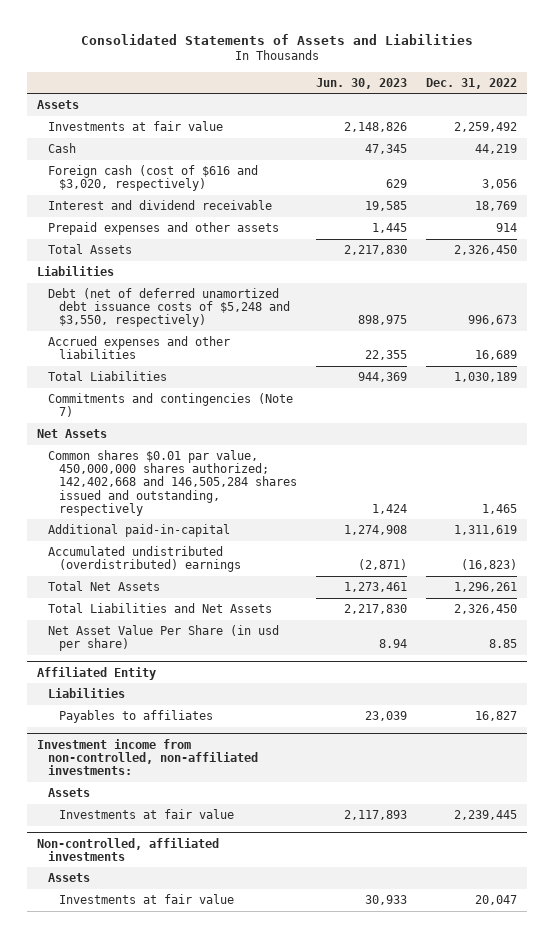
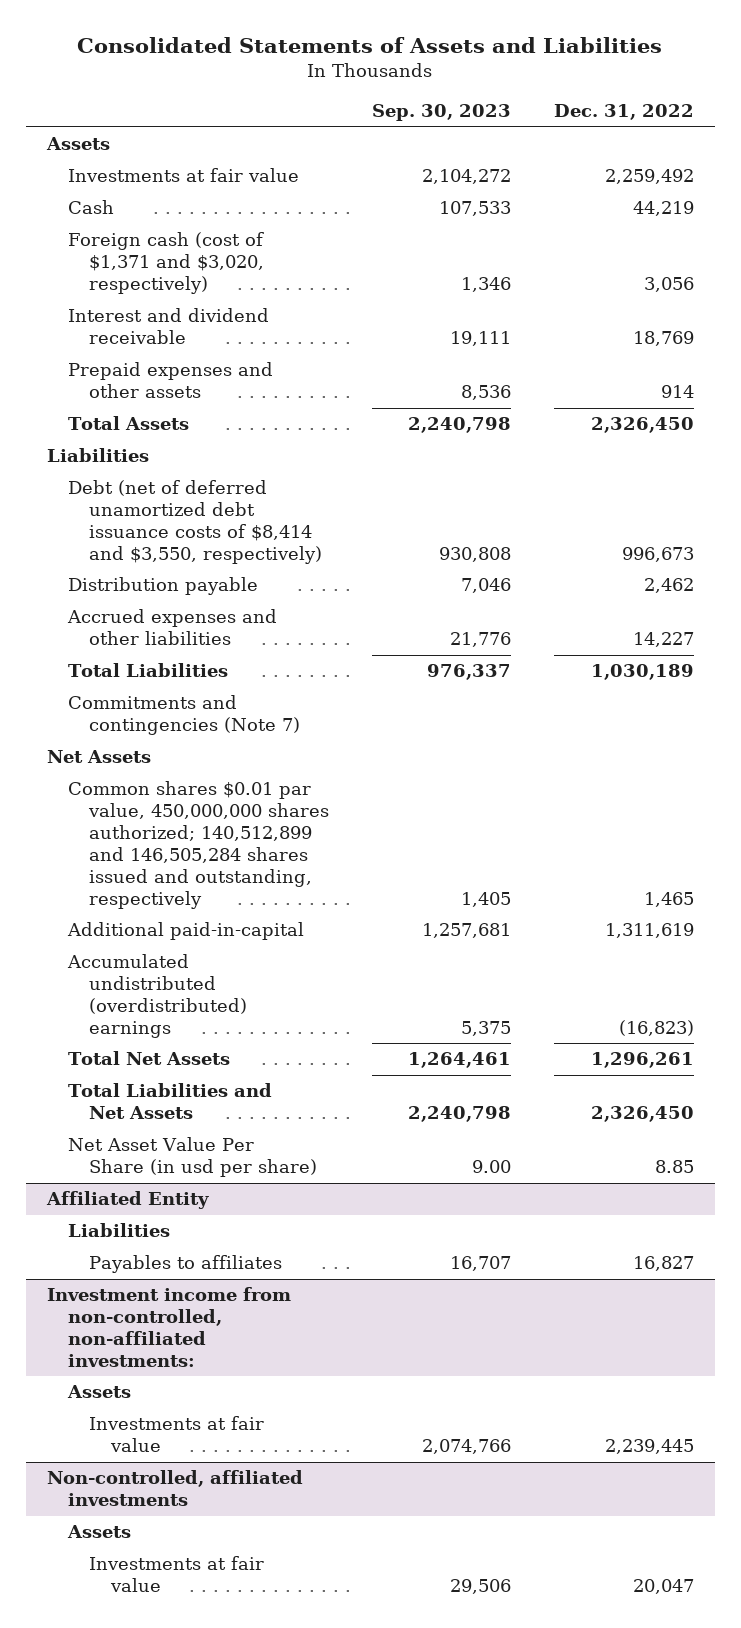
- | Jun. 30, 2023 | Dec. 31, 2022
+ | Sep. 30, 2023 | Dec. 31, 2022
- Foreign cash (cost of $616 and $3,020, respectively) | 629 | 3,056
+ Foreign cash (cost of $1,371 and $3,020, respectively) | 1,346 | 3,056
- Debt (net of deferred unamortized debt issuance costs of $5,248 and $3,550, respectively) | 898,975 | 996,673
- Accrued expenses and other liabilities | 22,355 | 16,689
+ Debt (net of deferred unamortized debt issuance costs of $8,414 and $3,550, respectively) | 930,808 | 996,673
+ Distribution payable | 7,046 | 2,462
+ Accrued expenses and other liabilities | 21,776 | 14,227
- Common shares $0.01 par value, 450,000,000 shares authorized; 142,402,668 and 146,505,284 shares issued and outstanding, respectively | 1,424 | 1,465
+ Common shares $0.01 par value, 450,000,000 shares authorized; 140,512,899 and 146,505,284 shares issued and outstanding, respectively | 1,405 | 1,465

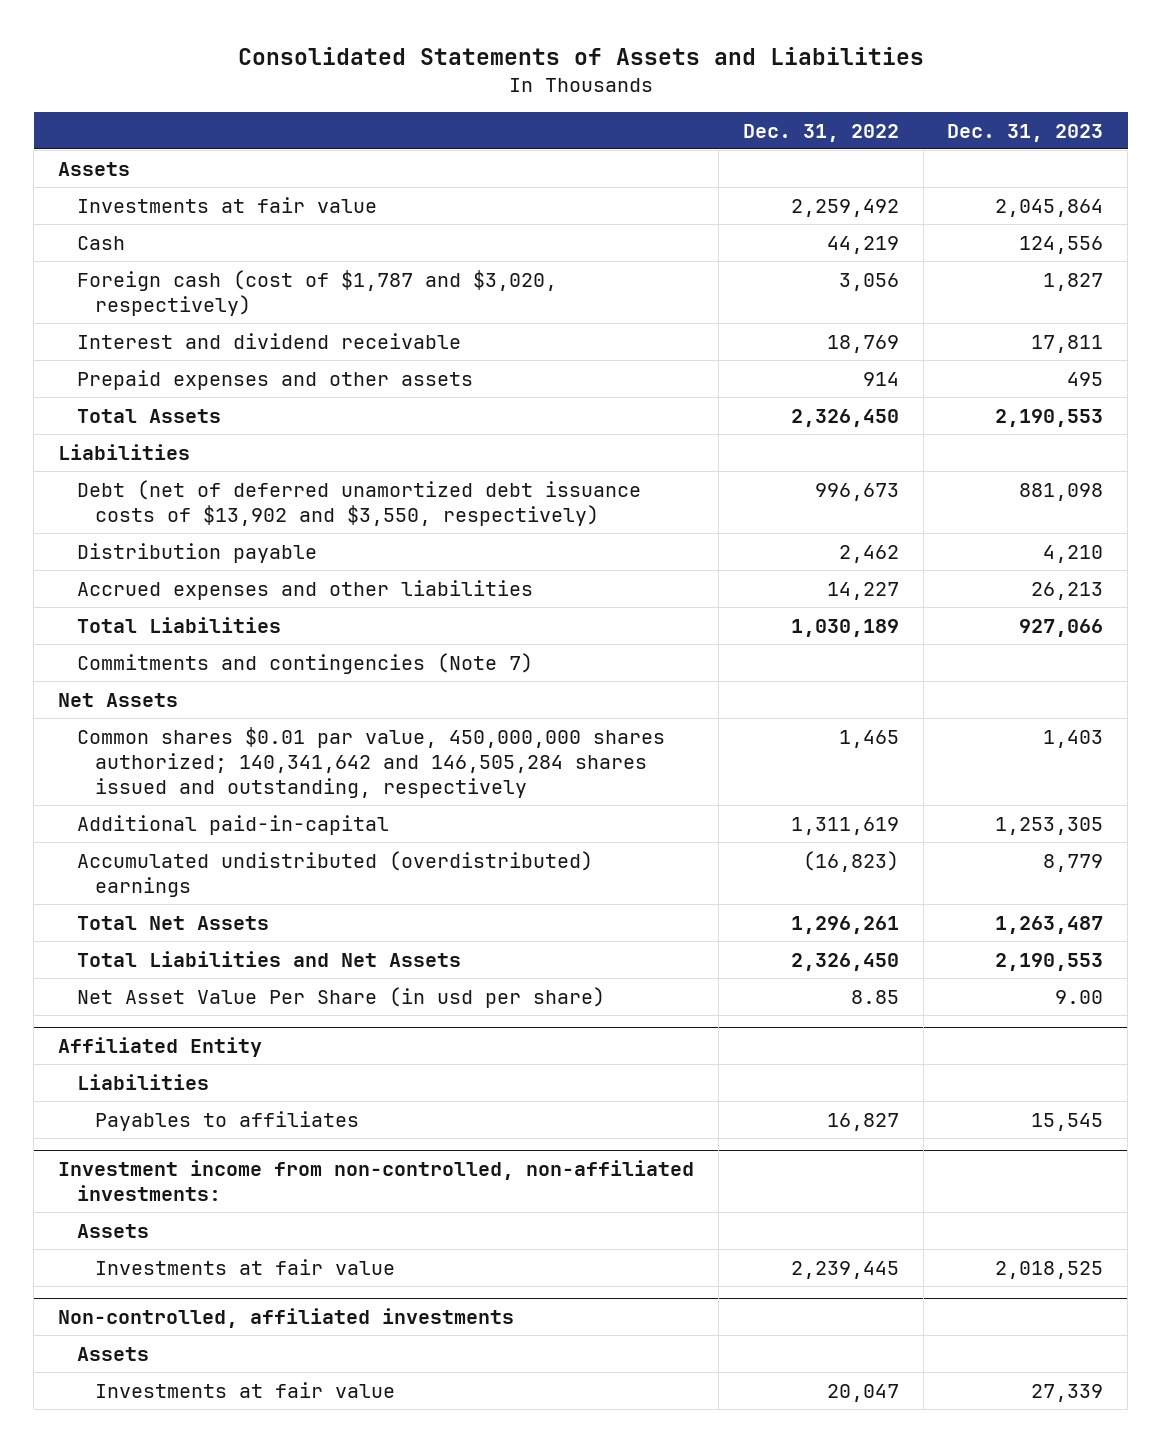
- | Sep. 30, 2023 | Dec. 31, 2022
+ | Dec. 31, 2022 | Dec. 31, 2023
- Foreign cash (cost of $1,371 and $3,020, respectively) | 1,346 | 3,056
+ Foreign cash (cost of $1,787 and $3,020, respectively) | 3,056 | 1,827
- Debt (net of deferred unamortized debt issuance costs of $8,414 and $3,550, respectively) | 930,808 | 996,673
+ Debt (net of deferred unamortized debt issuance costs of $13,902 and $3,550, respectively) | 996,673 | 881,098
- Common shares $0.01 par value, 450,000,000 shares authorized; 140,512,899 and 146,505,284 shares issued and outstanding, respectively | 1,405 | 1,465
+ Common shares $0.01 par value, 450,000,000 shares authorized; 140,341,642 and 146,505,284 shares issued and outstanding, respectively | 1,465 | 1,403

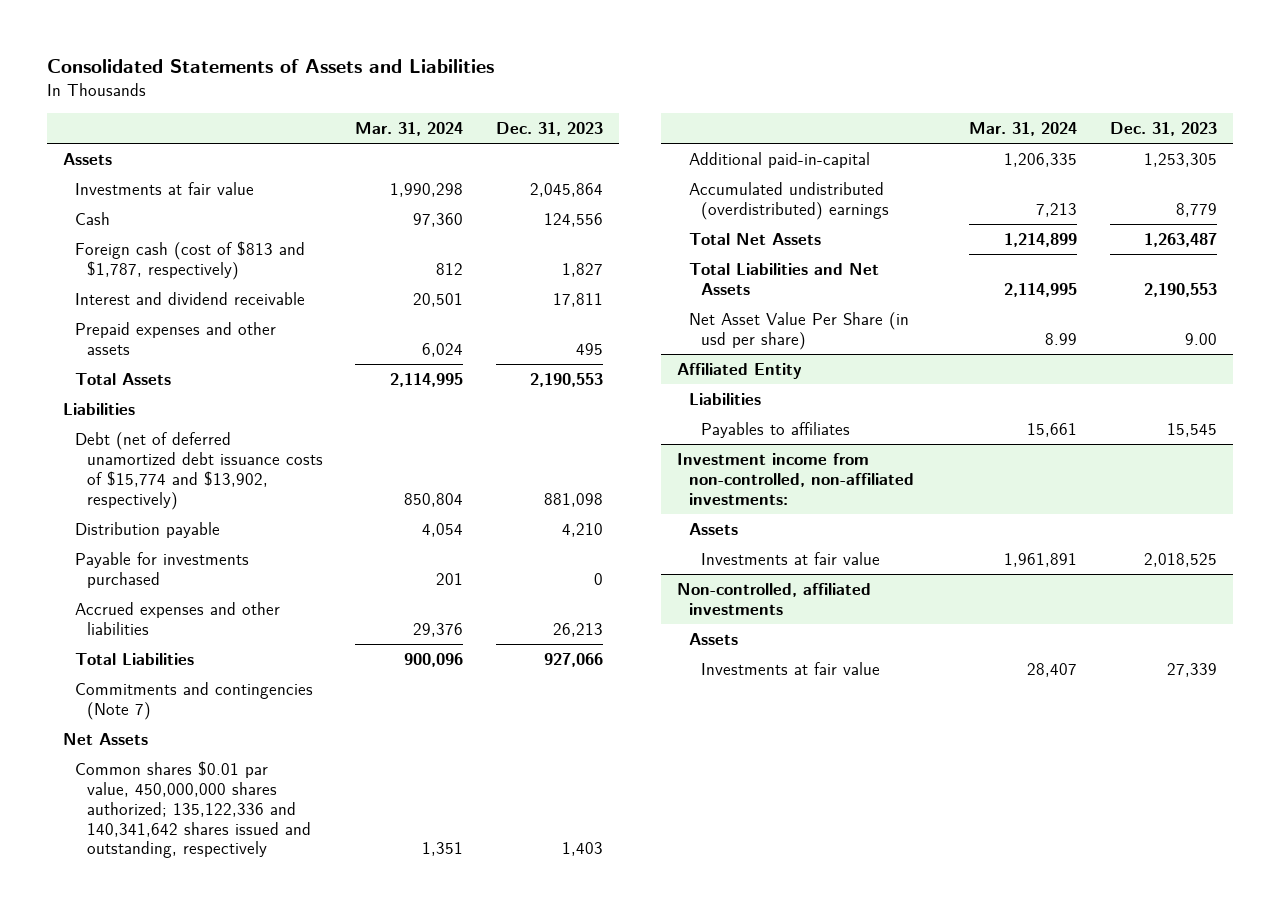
- | Dec. 31, 2022 | Dec. 31, 2023
+ | Mar. 31, 2024 | Dec. 31, 2023
- Foreign cash (cost of $1,787 and $3,020, respectively) | 3,056 | 1,827
+ Foreign cash (cost of $813 and $1,787, respectively) | 812 | 1,827
- Debt (net of deferred unamortized debt issuance costs of $13,902 and $3,550, respectively) | 996,673 | 881,098
+ Debt (net of deferred unamortized debt issuance costs of $15,774 and $13,902, respectively) | 850,804 | 881,098
+ Payable for investments purchased | 201 | 0
- Common shares $0.01 par value, 450,000,000 shares authorized; 140,341,642 and 146,505,284 shares issued and outstanding, respectively | 1,465 | 1,403
+ Common shares $0.01 par value, 450,000,000 shares authorized; 135,122,336 and 140,341,642 shares issued and outstanding, respectively | 1,351 | 1,403

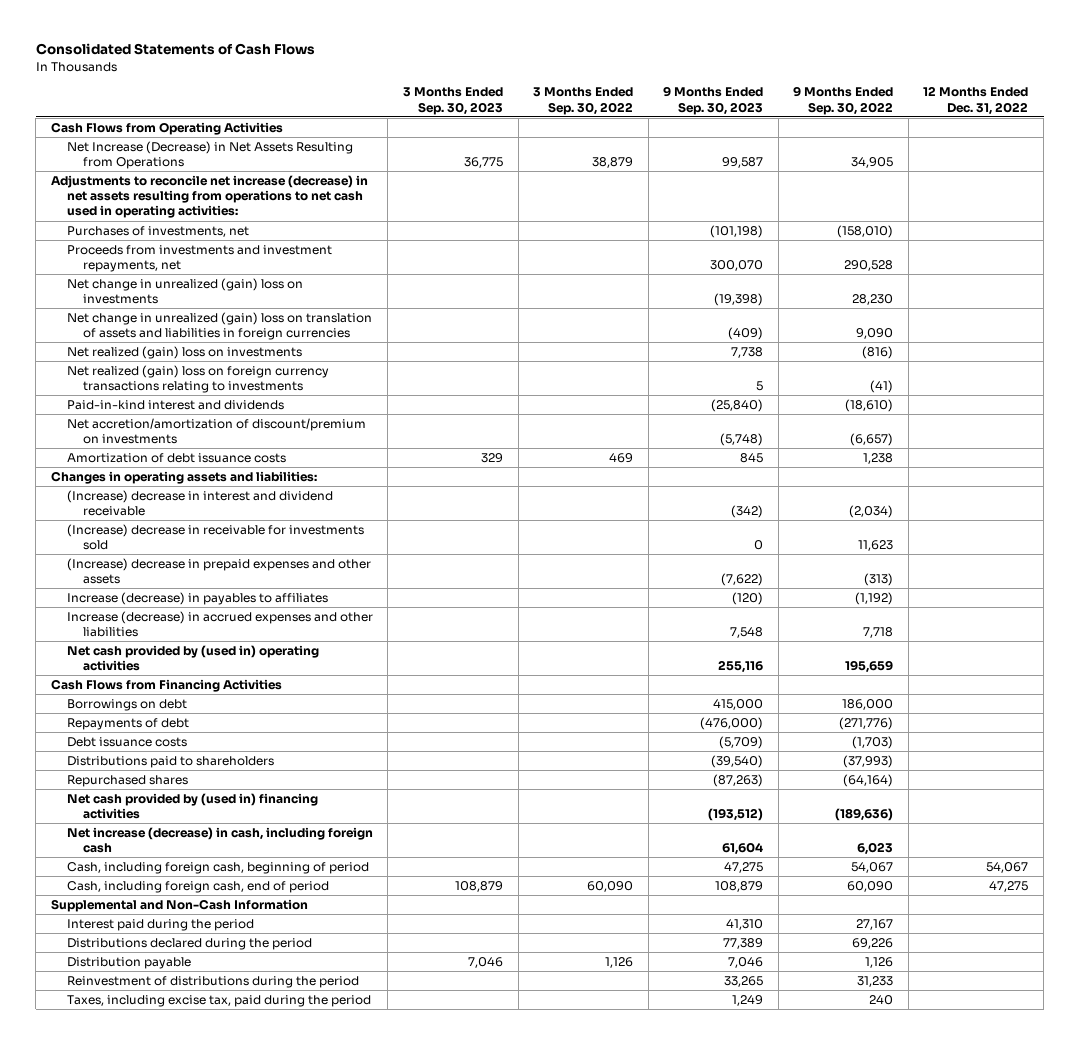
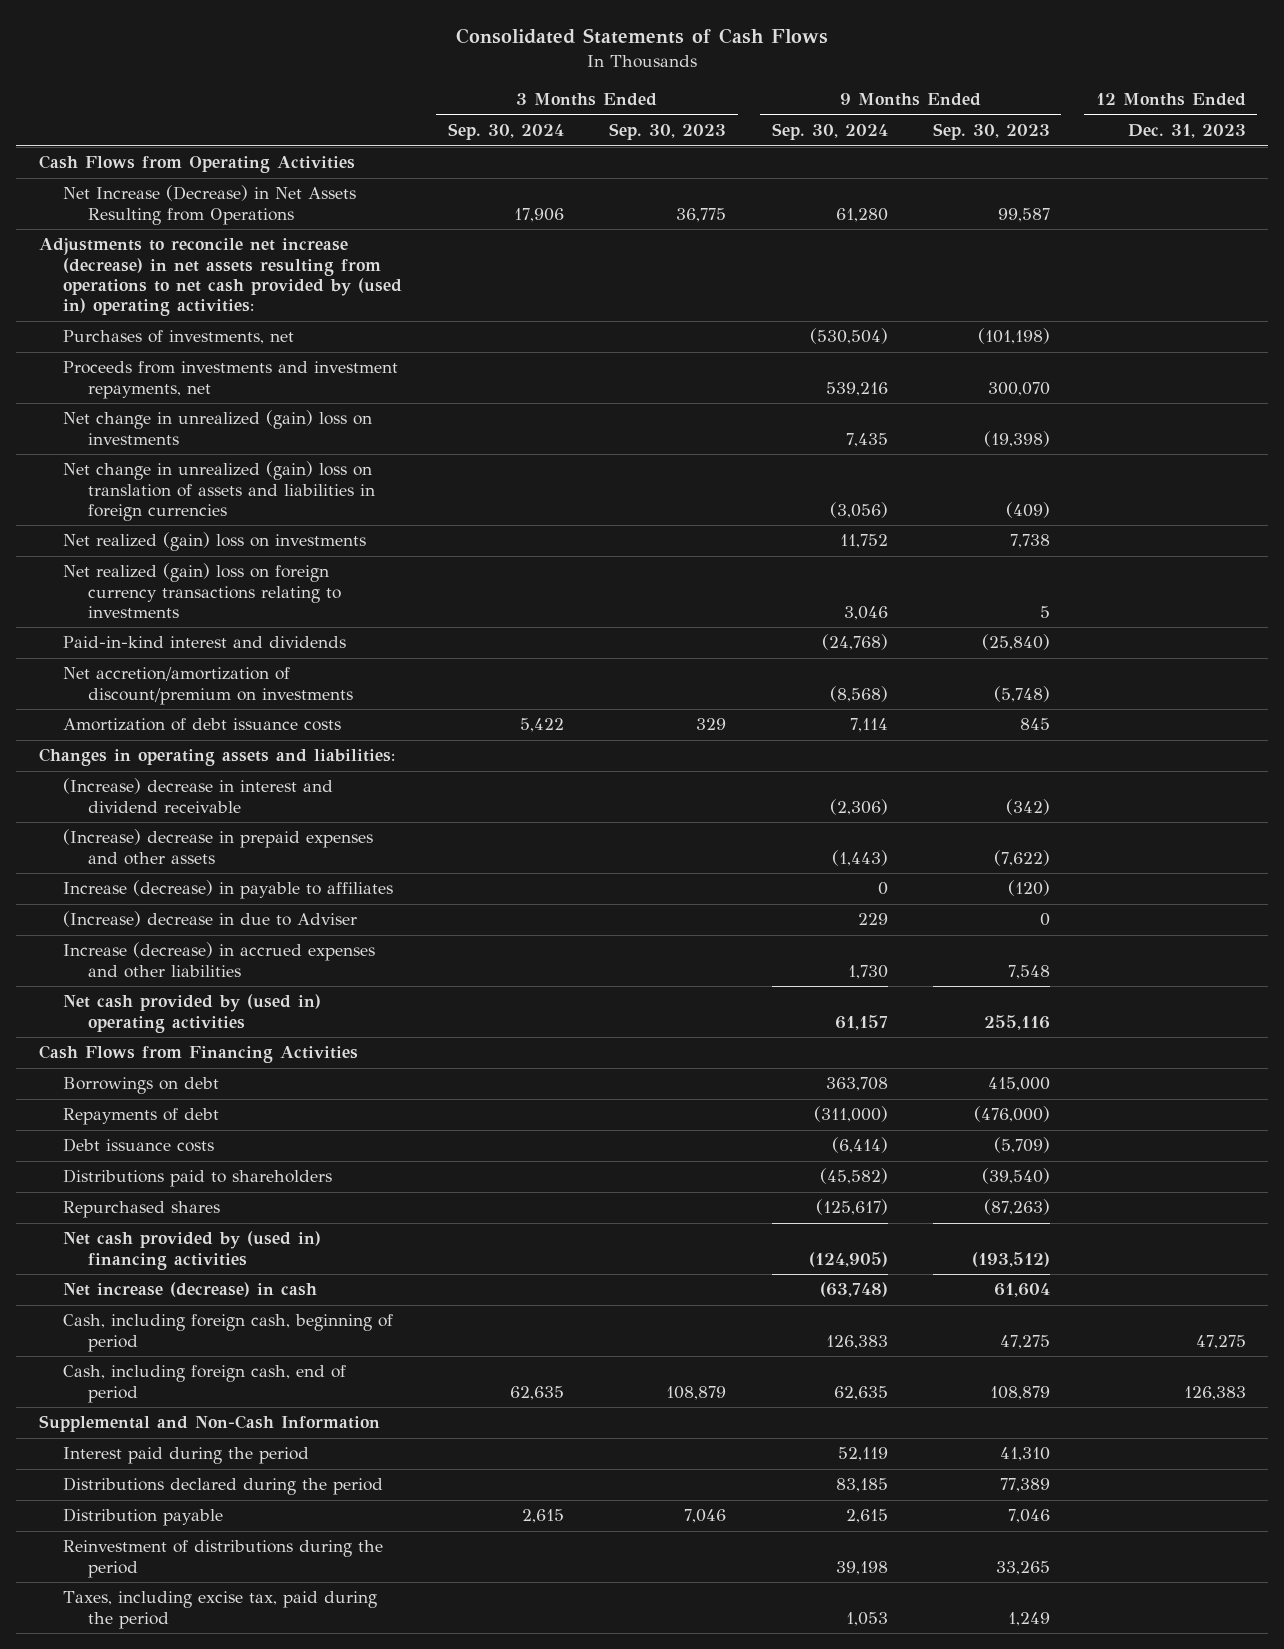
- | 3 Months Ended Sep. 30, 2023 | 3 Months Ended Sep. 30, 2022 | 9 Months Ended Sep. 30, 2023 | 9 Months Ended Sep. 30, 2022 | 12 Months Ended Dec. 31, 2022
+ | 3 Months Ended Sep. 30, 2024 | 3 Months Ended Sep. 30, 2023 | 9 Months Ended Sep. 30, 2024 | 9 Months Ended Sep. 30, 2023 | 12 Months Ended Dec. 31, 2023
- Adjustments to reconcile net increase (decrease) in net assets resulting from operations to net cash used in operating activities:
+ Adjustments to reconcile net increase (decrease) in net assets resulting from operations to net cash provided by (used in) operating activities:
- (Increase) decrease in receivable for investments sold | | | 0 | 11,623 |
- Increase (decrease) in payables to affiliates | | | (120) | (1,192) |
+ Increase (decrease) in payable to affiliates | | | 0 | (120) |
+ (Increase) decrease in due to Adviser | | | 229 | 0 |
- Net increase (decrease) in cash, including foreign cash | | | 61,604 | 6,023 |
+ Net increase (decrease) in cash | | | (63,748) | 61,604 |

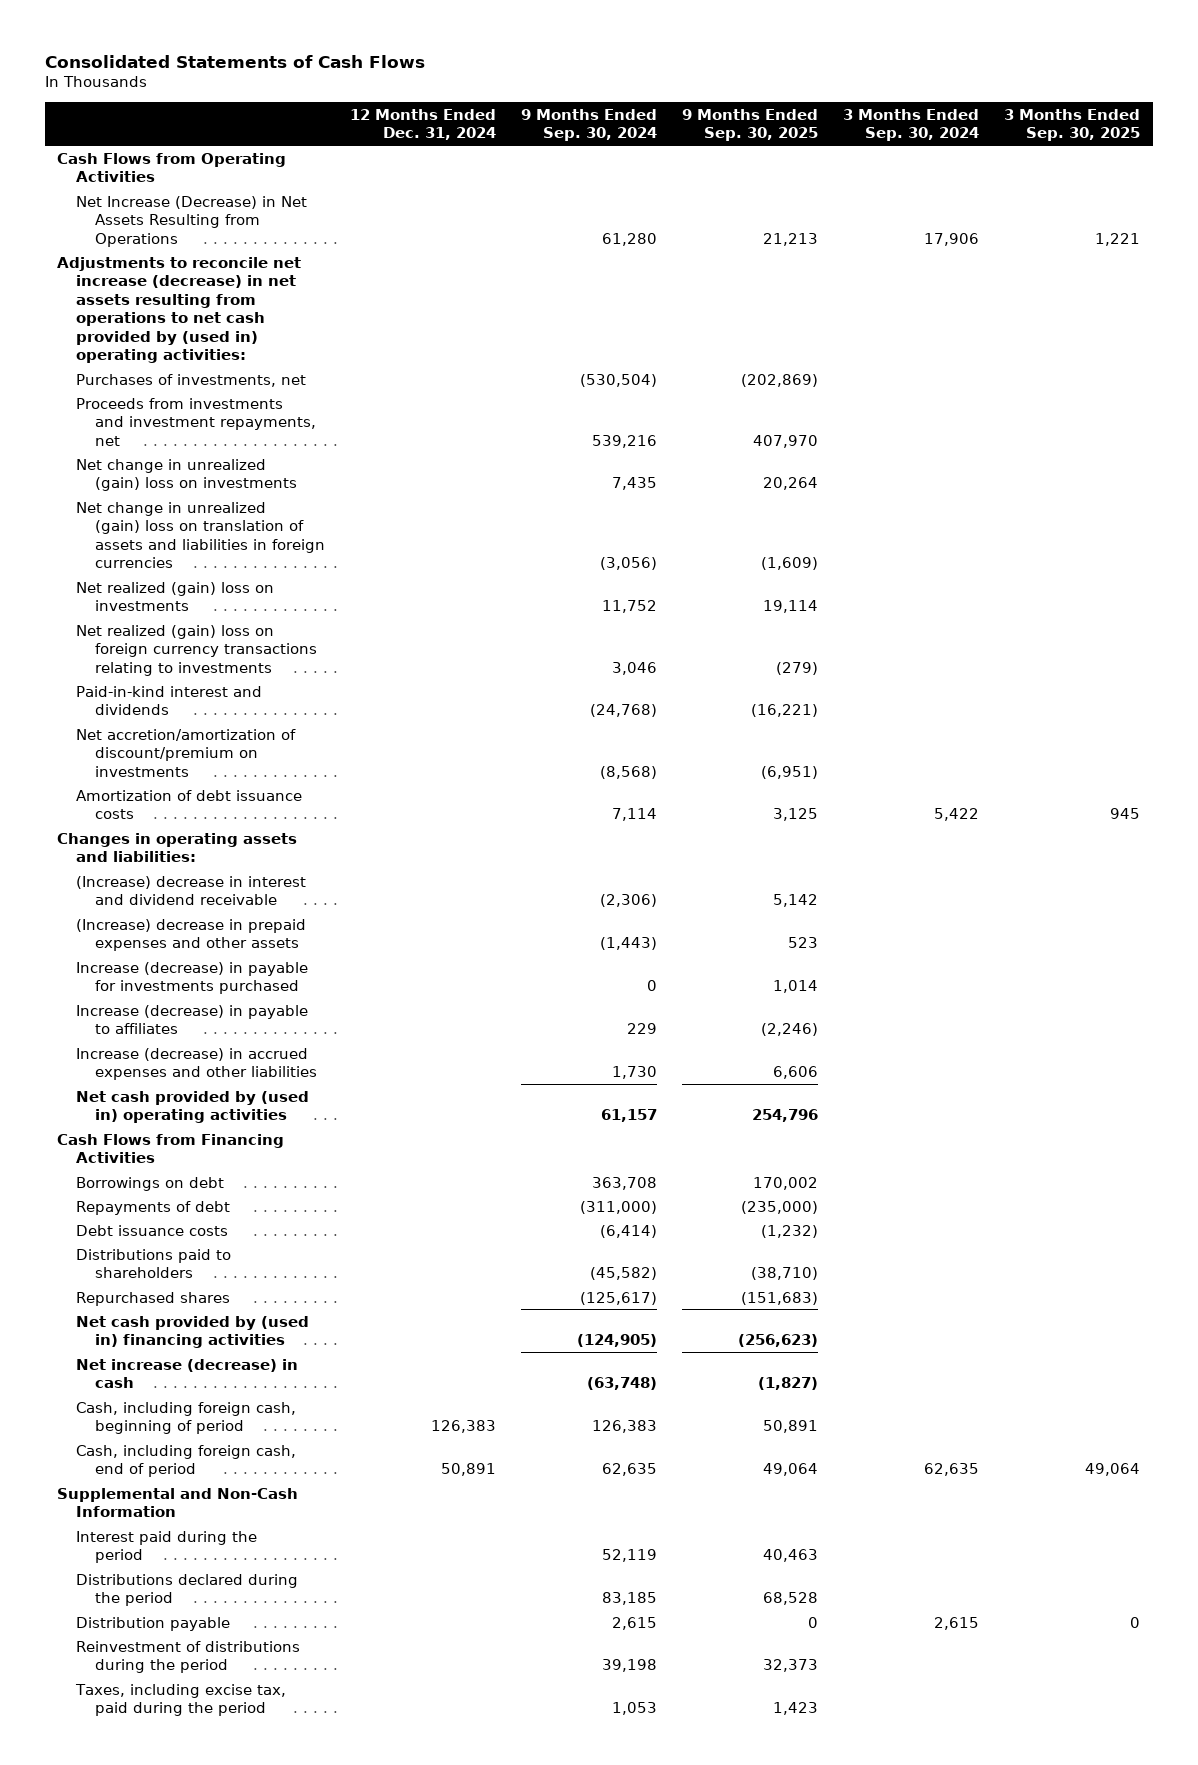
- | 3 Months Ended Sep. 30, 2024 | 3 Months Ended Sep. 30, 2023 | 9 Months Ended Sep. 30, 2024 | 9 Months Ended Sep. 30, 2023 | 12 Months Ended Dec. 31, 2023
+ | 12 Months Ended Dec. 31, 2024 | 9 Months Ended Sep. 30, 2024 | 9 Months Ended Sep. 30, 2025 | 3 Months Ended Sep. 30, 2024 | 3 Months Ended Sep. 30, 2025
- Increase (decrease) in payable to affiliates | | | 0 | (120) |
- (Increase) decrease in due to Adviser | | | 229 | 0 |
+ Increase (decrease) in payable for investments purchased | | 0 | 1,014 | |
+ Increase (decrease) in payable to affiliates | | 229 | (2,246) | |

